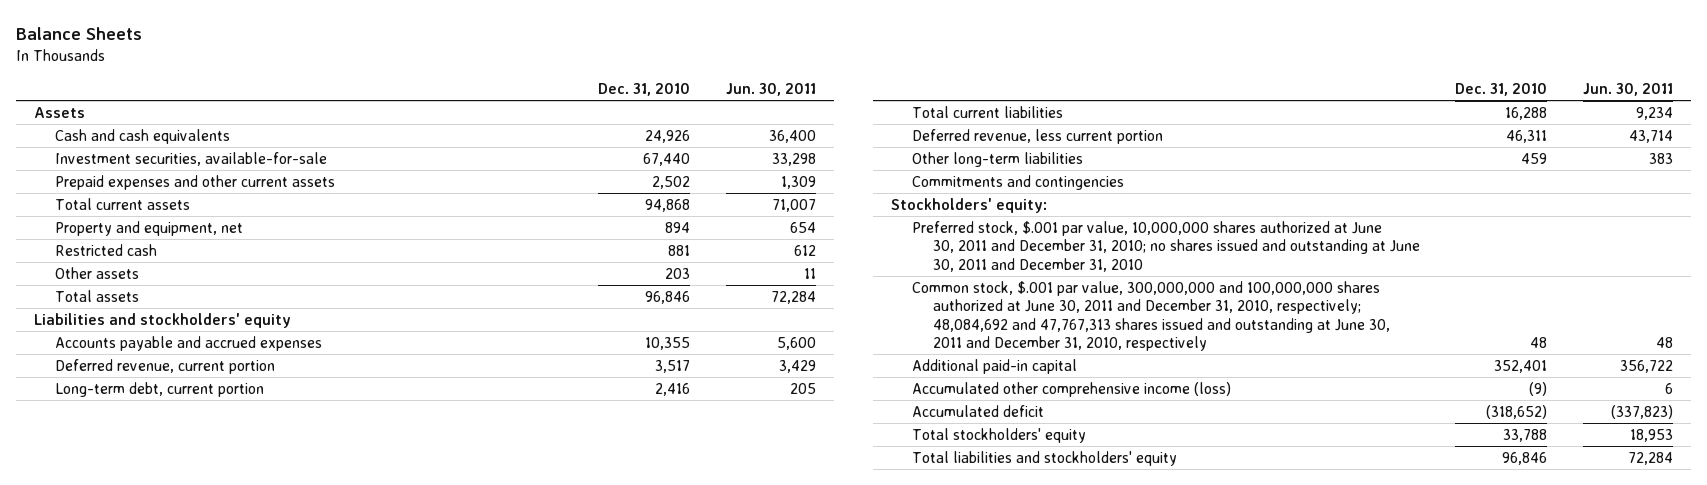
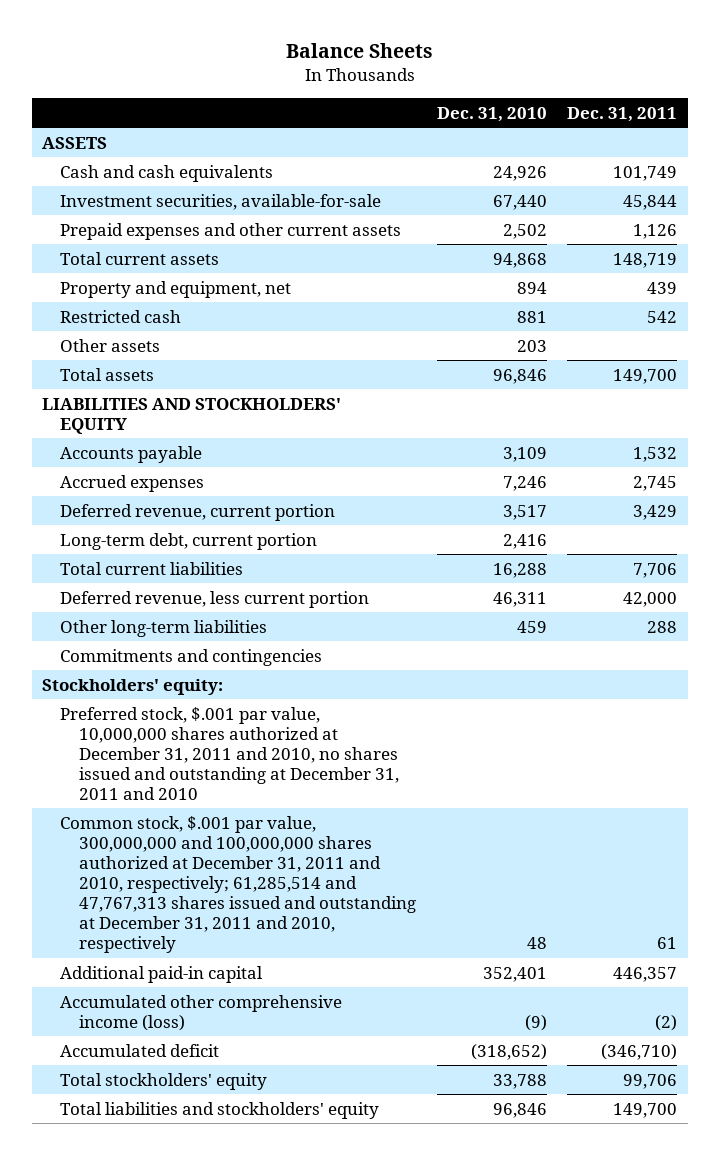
- | Dec. 31, 2010 | Jun. 30, 2011
+ | Dec. 31, 2010 | Dec. 31, 2011
- Assets
+ ASSETS
- Liabilities and stockholders' equity
- Accounts payable and accrued expenses | 10,355 | 5,600
+ LIABILITIES AND STOCKHOLDERS' EQUITY
+ Accounts payable | 3,109 | 1,532
+ Accrued expenses | 7,246 | 2,745
- Preferred stock, $.001 par value, 10,000,000 shares authorized at June 30, 2011 and December 31, 2010; no shares issued and outstanding at June 30, 2011 and December 31, 2010
- Common stock, $.001 par value, 300,000,000 and 100,000,000 shares authorized at June 30, 2011 and December 31, 2010, respectively; 48,084,692 and 47,767,313 shares issued and outstanding at June 30, 2011 and December 31, 2010, respectively | 48 | 48
+ Preferred stock, $.001 par value, 10,000,000 shares authorized at December 31, 2011 and 2010, no shares issued and outstanding at December 31, 2011 and 2010
+ Common stock, $.001 par value, 300,000,000 and 100,000,000 shares authorized at December 31, 2011 and 2010, respectively; 61,285,514 and 47,767,313 shares issued and outstanding at December 31, 2011 and 2010, respectively | 48 | 61

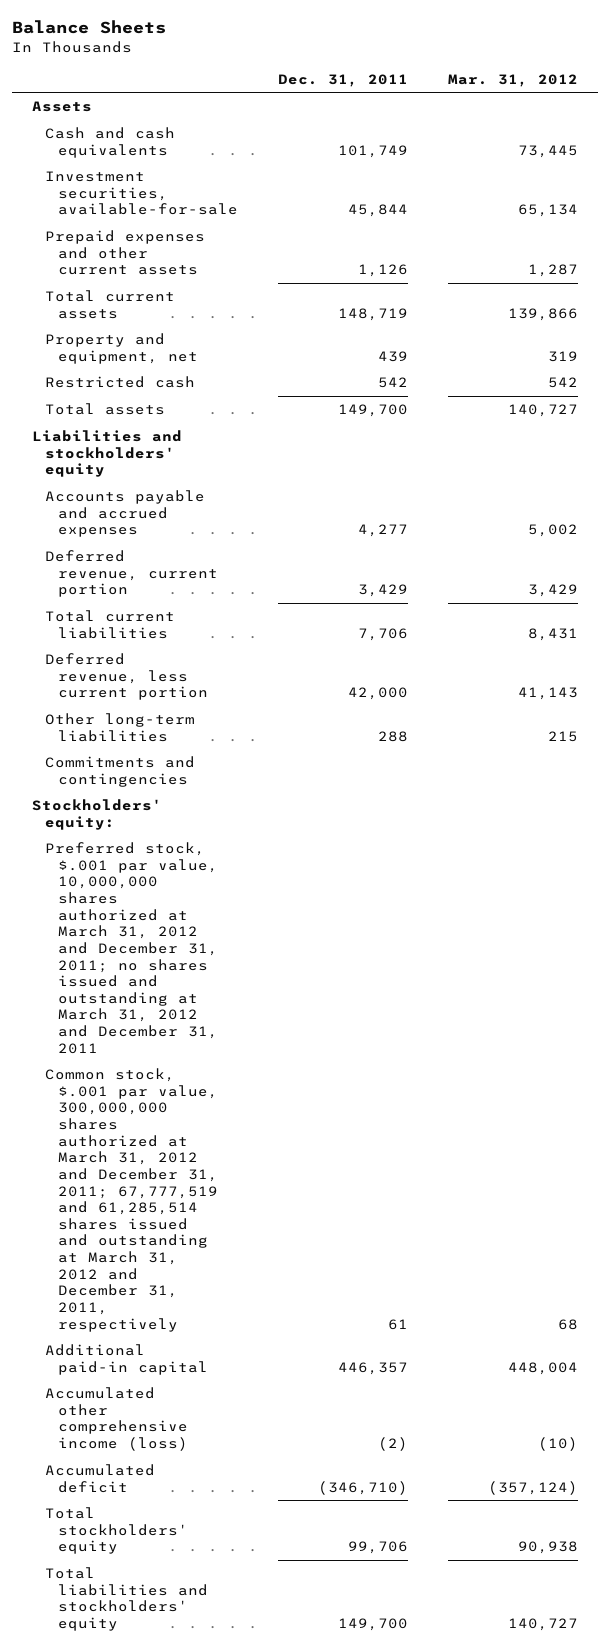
- | Dec. 31, 2010 | Dec. 31, 2011
+ | Dec. 31, 2011 | Mar. 31, 2012
- ASSETS
+ Assets
- Other assets | 203 |
- LIABILITIES AND STOCKHOLDERS' EQUITY
- Accounts payable | 3,109 | 1,532
- Accrued expenses | 7,246 | 2,745
+ Liabilities and stockholders' equity
+ Accounts payable and accrued expenses | 4,277 | 5,002
- Long-term debt, current portion | 2,416 |
- Preferred stock, $.001 par value, 10,000,000 shares authorized at December 31, 2011 and 2010, no shares issued and outstanding at December 31, 2011 and 2010
- Common stock, $.001 par value, 300,000,000 and 100,000,000 shares authorized at December 31, 2011 and 2010, respectively; 61,285,514 and 47,767,313 shares issued and outstanding at December 31, 2011 and 2010, respectively | 48 | 61
+ Preferred stock, $.001 par value, 10,000,000 shares authorized at March 31, 2012 and December 31, 2011; no shares issued and outstanding at March 31, 2012 and December 31, 2011
+ Common stock, $.001 par value, 300,000,000 shares authorized at March 31, 2012 and December 31, 2011; 67,777,519 and 61,285,514 shares issued and outstanding at March 31, 2012 and December 31, 2011, respectively | 61 | 68

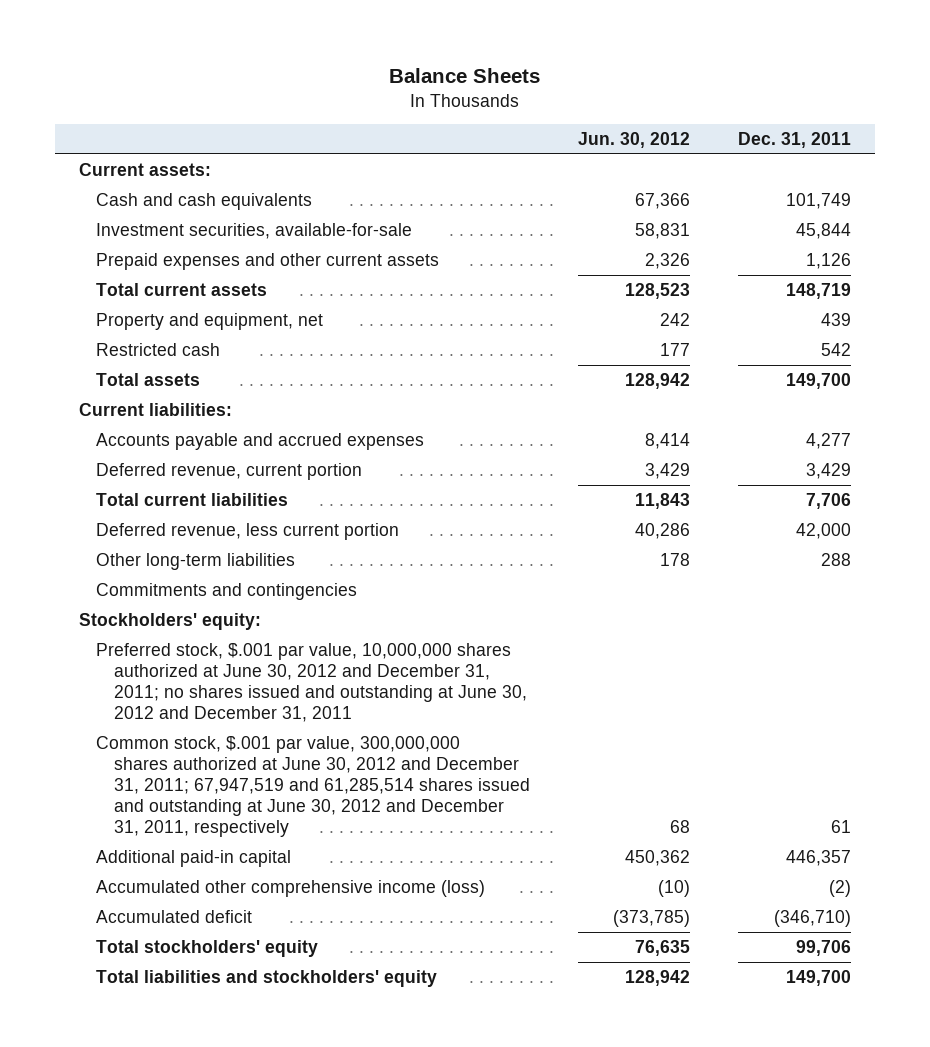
- | Dec. 31, 2011 | Mar. 31, 2012
+ | Jun. 30, 2012 | Dec. 31, 2011
- Assets
+ Current assets:
- Liabilities and stockholders' equity
+ Current liabilities:
- Preferred stock, $.001 par value, 10,000,000 shares authorized at March 31, 2012 and December 31, 2011; no shares issued and outstanding at March 31, 2012 and December 31, 2011
- Common stock, $.001 par value, 300,000,000 shares authorized at March 31, 2012 and December 31, 2011; 67,777,519 and 61,285,514 shares issued and outstanding at March 31, 2012 and December 31, 2011, respectively | 61 | 68
+ Preferred stock, $.001 par value, 10,000,000 shares authorized at June 30, 2012 and December 31, 2011; no shares issued and outstanding at June 30, 2012 and December 31, 2011
+ Common stock, $.001 par value, 300,000,000 shares authorized at June 30, 2012 and December 31, 2011; 67,947,519 and 61,285,514 shares issued and outstanding at June 30, 2012 and December 31, 2011, respectively | 68 | 61

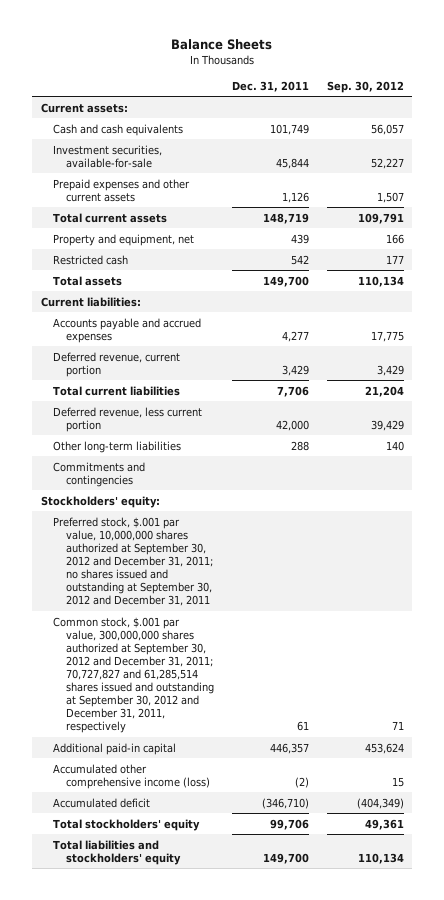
- | Jun. 30, 2012 | Dec. 31, 2011
+ | Dec. 31, 2011 | Sep. 30, 2012
- Preferred stock, $.001 par value, 10,000,000 shares authorized at June 30, 2012 and December 31, 2011; no shares issued and outstanding at June 30, 2012 and December 31, 2011
- Common stock, $.001 par value, 300,000,000 shares authorized at June 30, 2012 and December 31, 2011; 67,947,519 and 61,285,514 shares issued and outstanding at June 30, 2012 and December 31, 2011, respectively | 68 | 61
+ Preferred stock, $.001 par value, 10,000,000 shares authorized at September 30, 2012 and December 31, 2011; no shares issued and outstanding at September 30, 2012 and December 31, 2011
+ Common stock, $.001 par value, 300,000,000 shares authorized at September 30, 2012 and December 31, 2011; 70,727,827 and 61,285,514 shares issued and outstanding at September 30, 2012 and December 31, 2011, respectively | 61 | 71

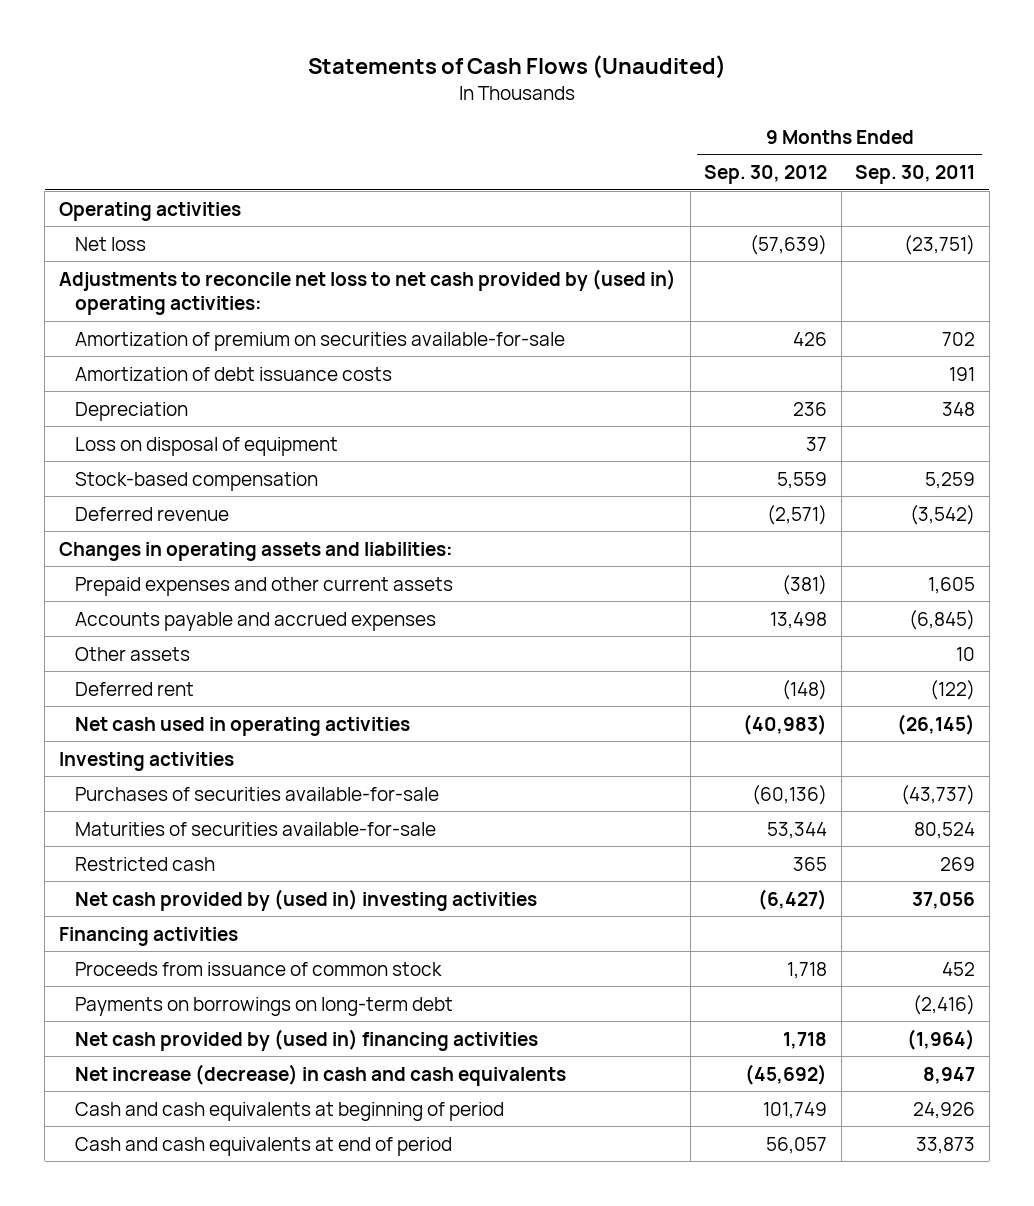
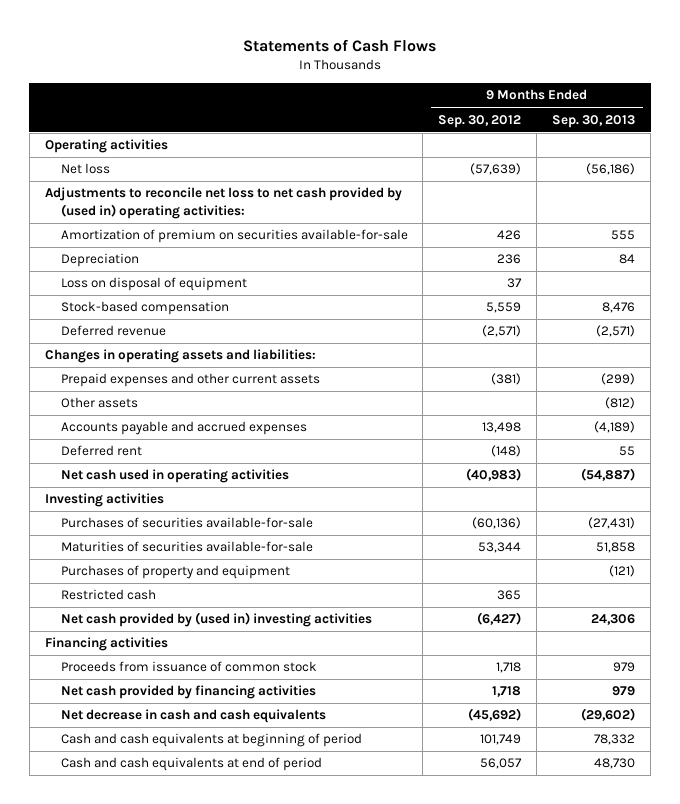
- Statements of Cash Flows (Unaudited)
+ Statements of Cash Flows
- | 9 Months Ended Sep. 30, 2012 | 9 Months Ended Sep. 30, 2011
+ | 9 Months Ended Sep. 30, 2012 | 9 Months Ended Sep. 30, 2013
- Amortization of debt issuance costs | | 191
moved down: Accounts payable and accrued expenses | 13,498 | (4,189)
+ Purchases of property and equipment | | (121)
- Payments on borrowings on long-term debt | | (2,416)
- Net cash provided by (used in) financing activities | 1,718 | (1,964)
- Net increase (decrease) in cash and cash equivalents | (45,692) | 8,947
+ Net cash provided by financing activities | 1,718 | 979
+ Net decrease in cash and cash equivalents | (45,692) | (29,602)

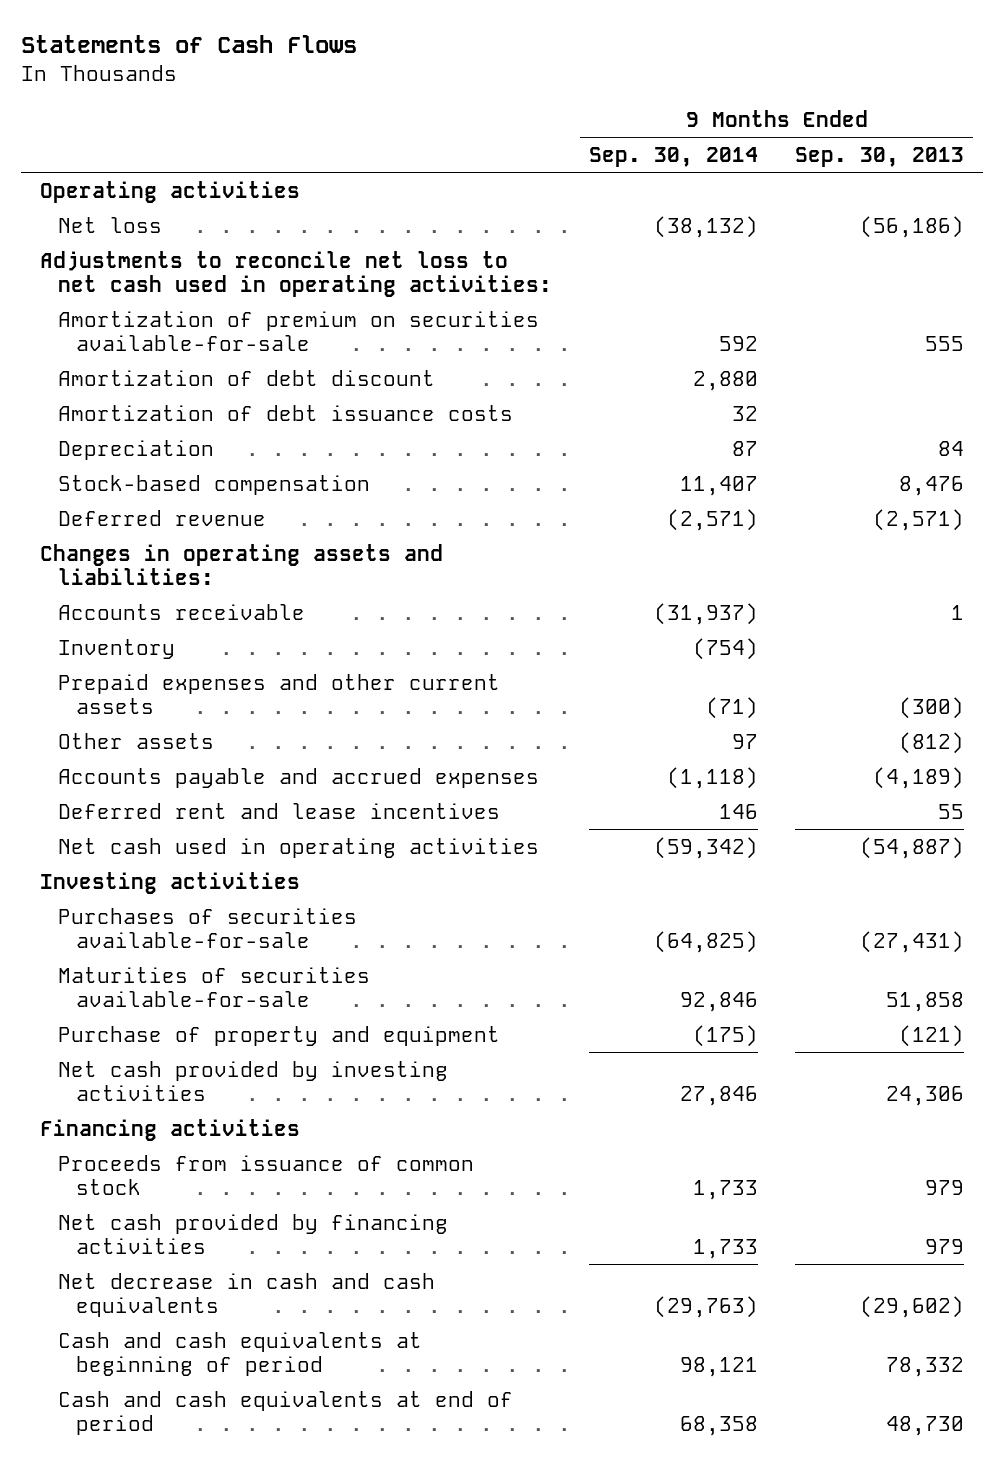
- | 9 Months Ended Sep. 30, 2012 | 9 Months Ended Sep. 30, 2013
+ | 9 Months Ended Sep. 30, 2014 | 9 Months Ended Sep. 30, 2013
- Adjustments to reconcile net loss to net cash provided by (used in) operating activities:
+ Adjustments to reconcile net loss to net cash used in operating activities:
+ Amortization of debt discount | 2,880 |
+ Amortization of debt issuance costs | 32 |
- Loss on disposal of equipment | 37 |
- Prepaid expenses and other current assets | (381) | (299)
+ Accounts receivable | (31,937) | 1
+ Inventory | (754) |
+ Prepaid expenses and other current assets | (71) | (300)
- Deferred rent | (148) | 55
+ Deferred rent and lease incentives | 146 | 55
- Purchases of property and equipment | | (121)
- Restricted cash | 365 |
- Net cash provided by (used in) investing activities | (6,427) | 24,306
+ Purchase of property and equipment | (175) | (121)
+ Net cash provided by investing activities | 27,846 | 24,306

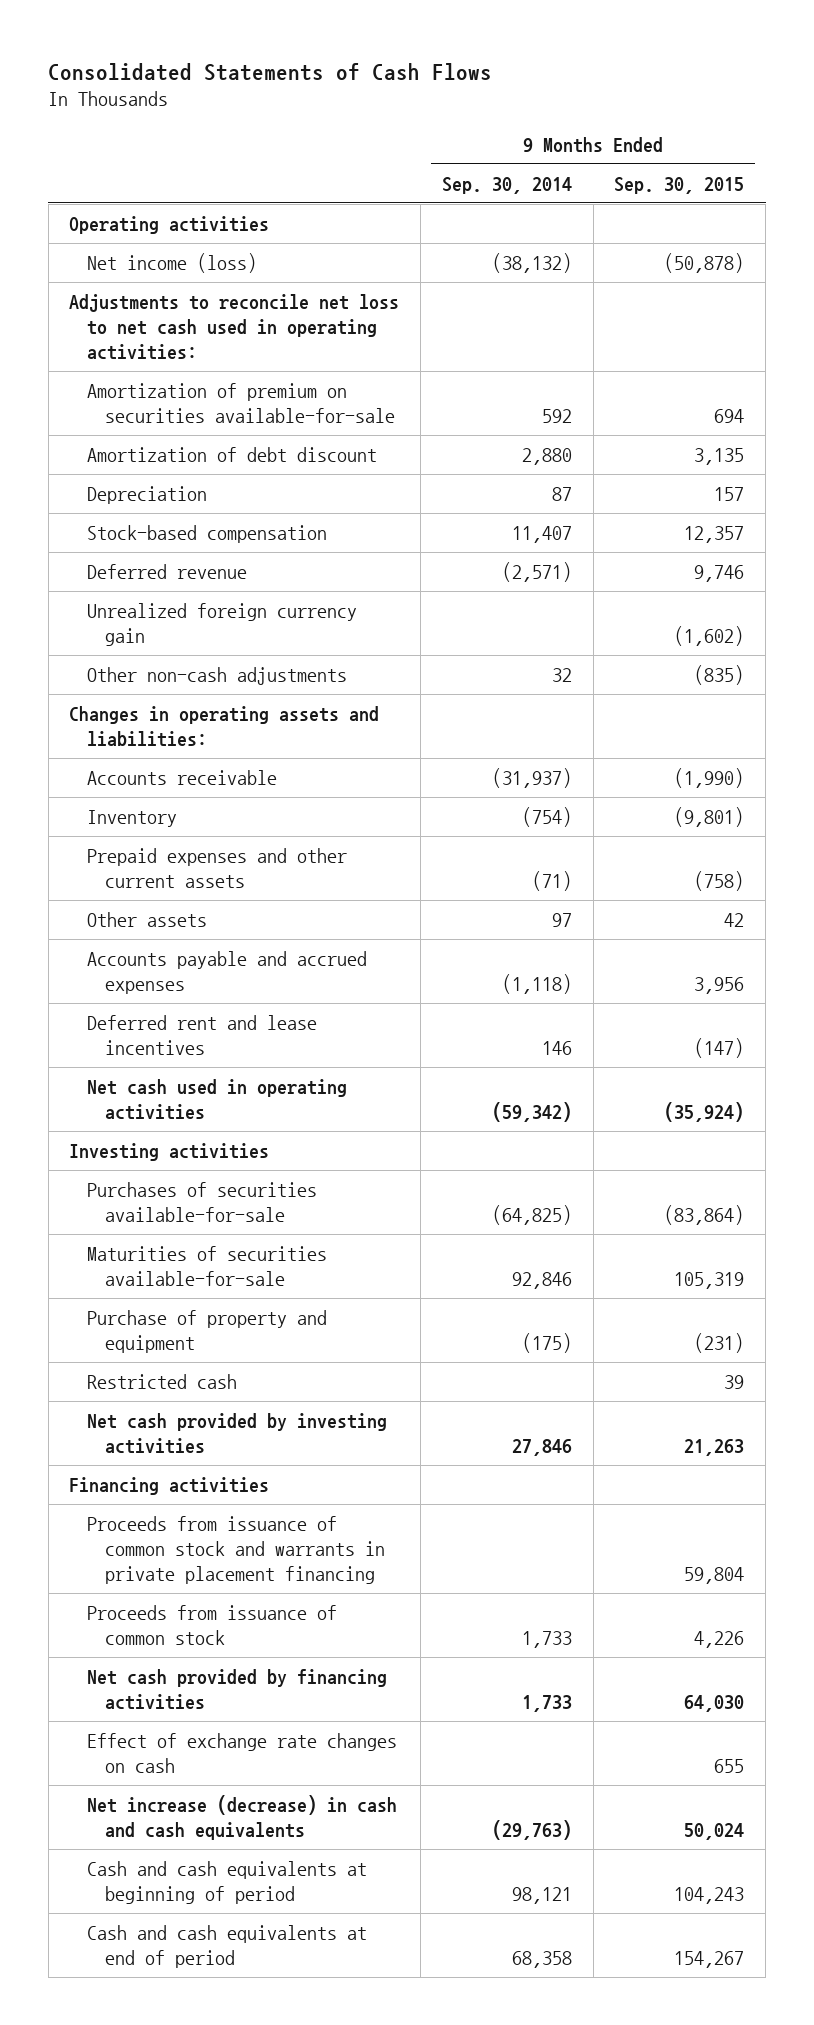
- Statements of Cash Flows
+ Consolidated Statements of Cash Flows
- | 9 Months Ended Sep. 30, 2014 | 9 Months Ended Sep. 30, 2013
+ | 9 Months Ended Sep. 30, 2014 | 9 Months Ended Sep. 30, 2015
- Net loss | (38,132) | (56,186)
+ Net income (loss) | (38,132) | (50,878)
- Amortization of debt issuance costs | 32 |
+ Unrealized foreign currency gain | | (1,602)
+ Other non-cash adjustments | 32 | (835)
+ Restricted cash | | 39
+ Proceeds from issuance of common stock and warrants in private placement financing | | 59,804
- Net decrease in cash and cash equivalents | (29,763) | (29,602)
+ Effect of exchange rate changes on cash | | 655
+ Net increase (decrease) in cash and cash equivalents | (29,763) | 50,024

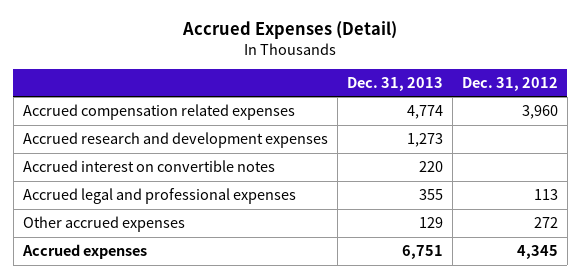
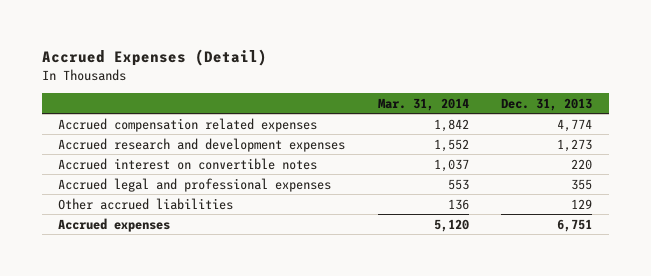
- | Dec. 31, 2013 | Dec. 31, 2012
+ | Mar. 31, 2014 | Dec. 31, 2013
- Other accrued expenses | 129 | 272
+ Other accrued liabilities | 136 | 129

